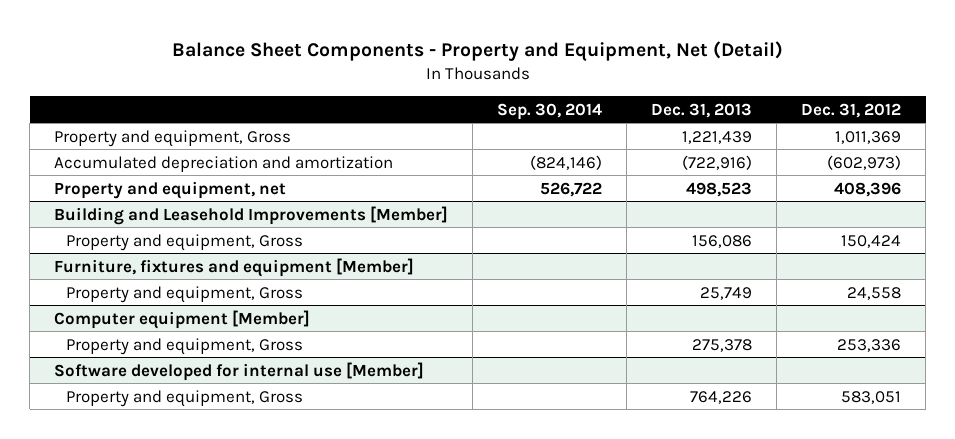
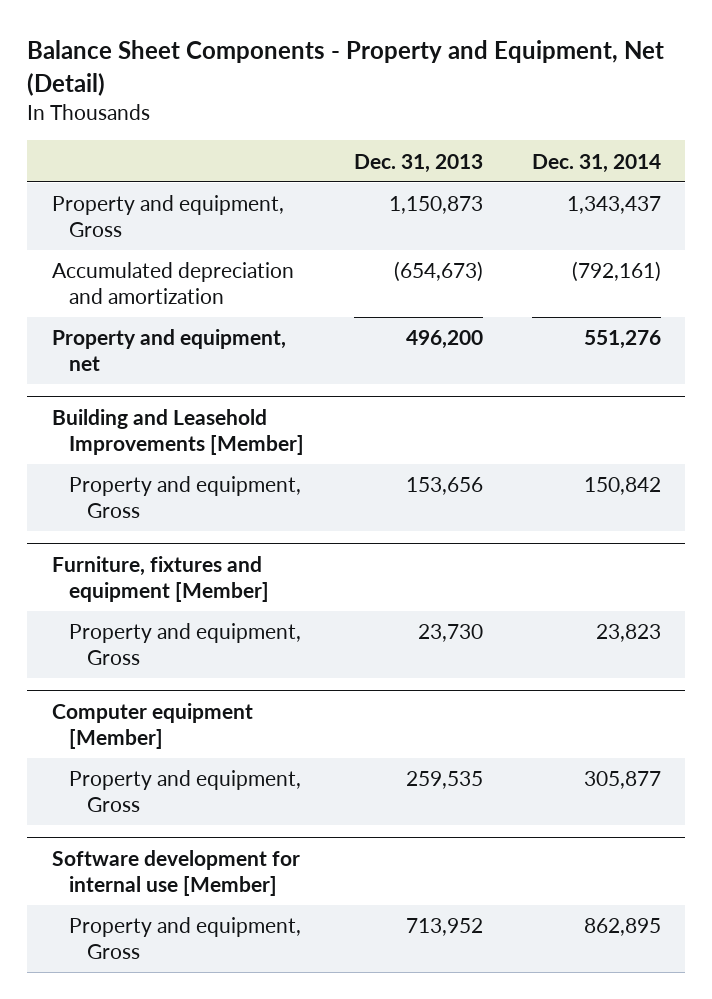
- | Sep. 30, 2014 | Dec. 31, 2013 | Dec. 31, 2012
+ | Dec. 31, 2013 | Dec. 31, 2014
- Property and equipment, Gross | | 1,221,439 | 1,011,369
- Accumulated depreciation and amortization | (824,146) | (722,916) | (602,973)
- Property and equipment, net | 526,722 | 498,523 | 408,396
+ Property and equipment, Gross | 1,150,873 | 1,343,437
+ Accumulated depreciation and amortization | (654,673) | (792,161)
+ Property and equipment, net | 496,200 | 551,276
@ Building and Leasehold Improvements [Member]
- Property and equipment, Gross | | 156,086 | 150,424
+ Property and equipment, Gross | 153,656 | 150,842
@ Furniture, fixtures and equipment [Member]
- Property and equipment, Gross | | 25,749 | 24,558
+ Property and equipment, Gross | 23,730 | 23,823
@ Computer equipment [Member]
- Property and equipment, Gross | | 275,378 | 253,336
- Software developed for internal use [Member]
- Property and equipment, Gross | | 764,226 | 583,051
@ Computer equipment [Member]
+ Property and equipment, Gross | 259,535 | 305,877
+ Software development for internal use [Member]
+ Property and equipment, Gross | 713,952 | 862,895

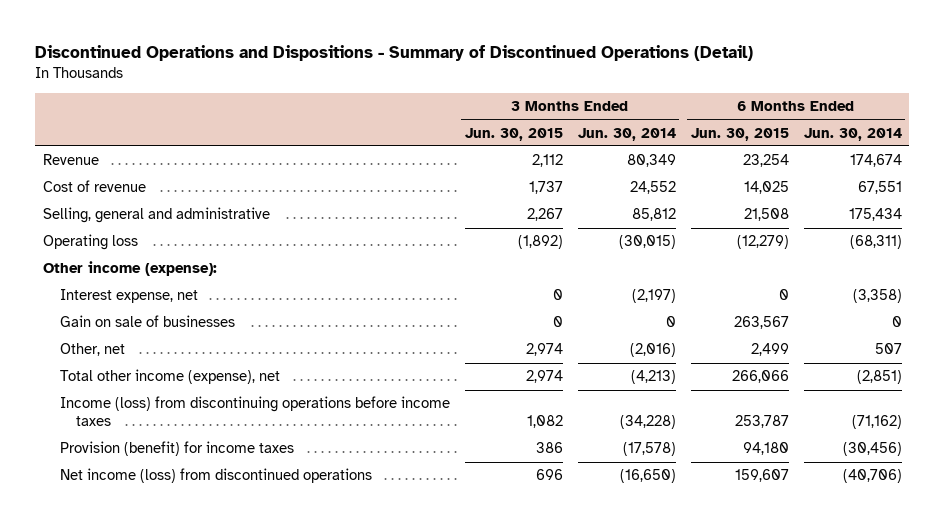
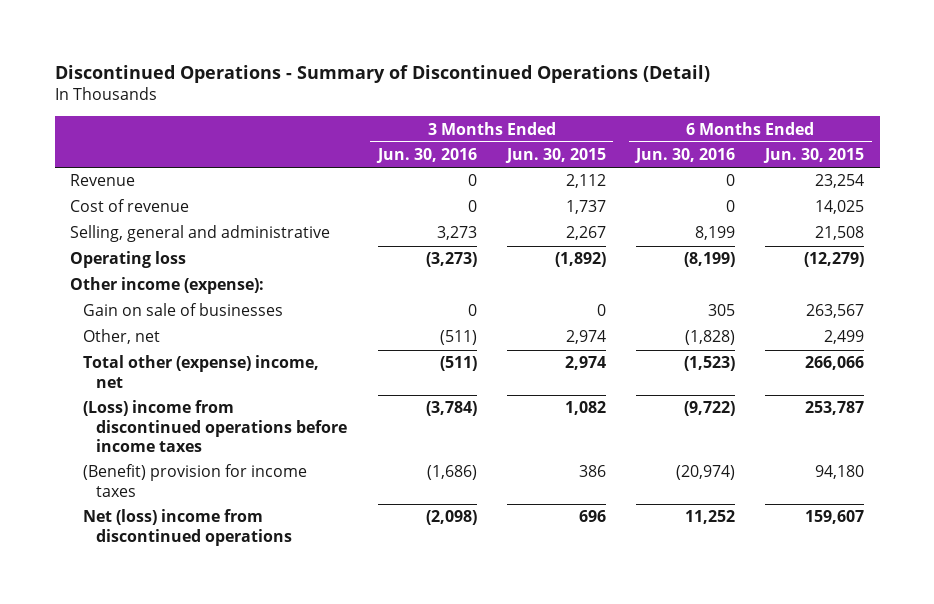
- Discontinued Operations and Dispositions - Summary of Discontinued Operations (Detail)
+ Discontinued Operations - Summary of Discontinued Operations (Detail)
- | 3 Months Ended Jun. 30, 2015 | 3 Months Ended Jun. 30, 2014 | 6 Months Ended Jun. 30, 2015 | 6 Months Ended Jun. 30, 2014
+ | 3 Months Ended Jun. 30, 2016 | 3 Months Ended Jun. 30, 2015 | 6 Months Ended Jun. 30, 2016 | 6 Months Ended Jun. 30, 2015
- Interest expense, net | 0 | (2,197) | 0 | (3,358)
- Total other income (expense), net | 2,974 | (4,213) | 266,066 | (2,851)
- Income (loss) from discontinuing operations before income taxes | 1,082 | (34,228) | 253,787 | (71,162)
- Provision (benefit) for income taxes | 386 | (17,578) | 94,180 | (30,456)
- Net income (loss) from discontinued operations | 696 | (16,650) | 159,607 | (40,706)
+ Total other (expense) income, net | (511) | 2,974 | (1,523) | 266,066
+ (Loss) income from discontinued operations before income taxes | (3,784) | 1,082 | (9,722) | 253,787
+ (Benefit) provision for income taxes | (1,686) | 386 | (20,974) | 94,180
+ Net (loss) income from discontinued operations | (2,098) | 696 | 11,252 | 159,607

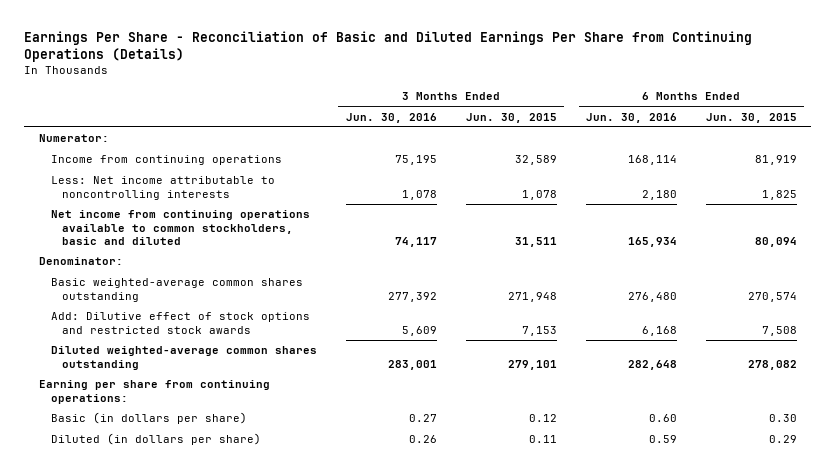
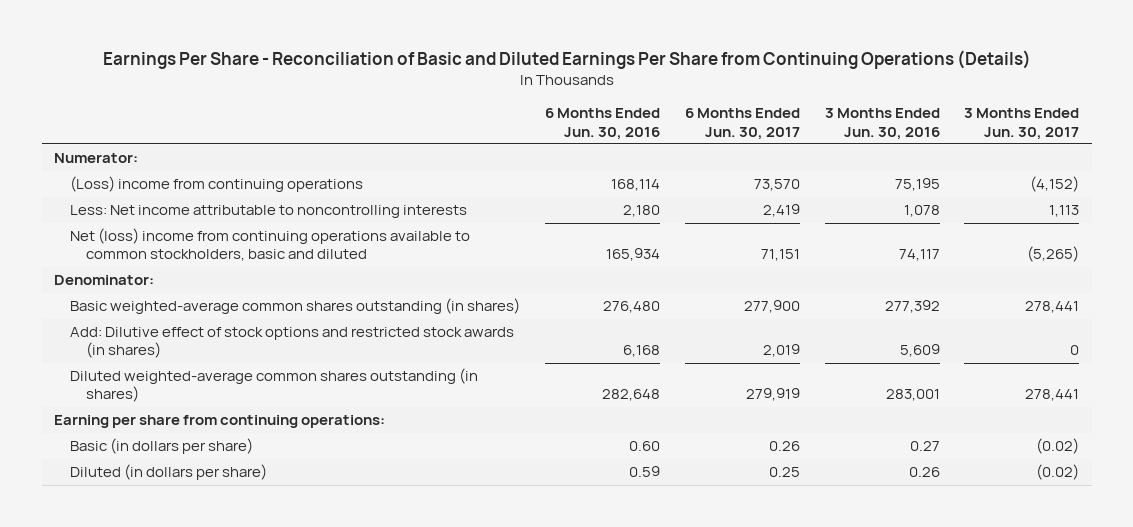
- | 3 Months Ended Jun. 30, 2016 | 3 Months Ended Jun. 30, 2015 | 6 Months Ended Jun. 30, 2016 | 6 Months Ended Jun. 30, 2015
+ | 6 Months Ended Jun. 30, 2016 | 6 Months Ended Jun. 30, 2017 | 3 Months Ended Jun. 30, 2016 | 3 Months Ended Jun. 30, 2017
- Income from continuing operations | 75,195 | 32,589 | 168,114 | 81,919
+ (Loss) income from continuing operations | 168,114 | 73,570 | 75,195 | (4,152)
- Net income from continuing operations available to common stockholders, basic and diluted | 74,117 | 31,511 | 165,934 | 80,094
+ Net (loss) income from continuing operations available to common stockholders, basic and diluted | 165,934 | 71,151 | 74,117 | (5,265)
- Basic weighted-average common shares outstanding | 277,392 | 271,948 | 276,480 | 270,574
- Add: Dilutive effect of stock options and restricted stock awards | 5,609 | 7,153 | 6,168 | 7,508
- Diluted weighted-average common shares outstanding | 283,001 | 279,101 | 282,648 | 278,082
+ Basic weighted-average common shares outstanding (in shares) | 276,480 | 277,900 | 277,392 | 278,441
+ Add: Dilutive effect of stock options and restricted stock awards (in shares) | 6,168 | 2,019 | 5,609 | 0
+ Diluted weighted-average common shares outstanding (in shares) | 282,648 | 279,919 | 283,001 | 278,441

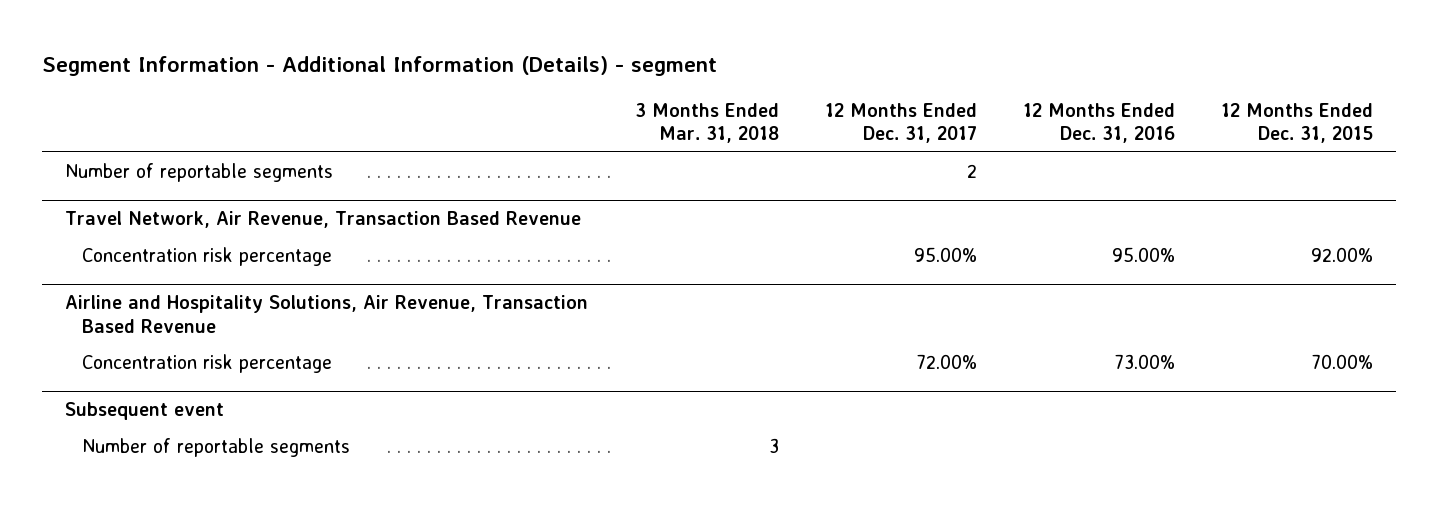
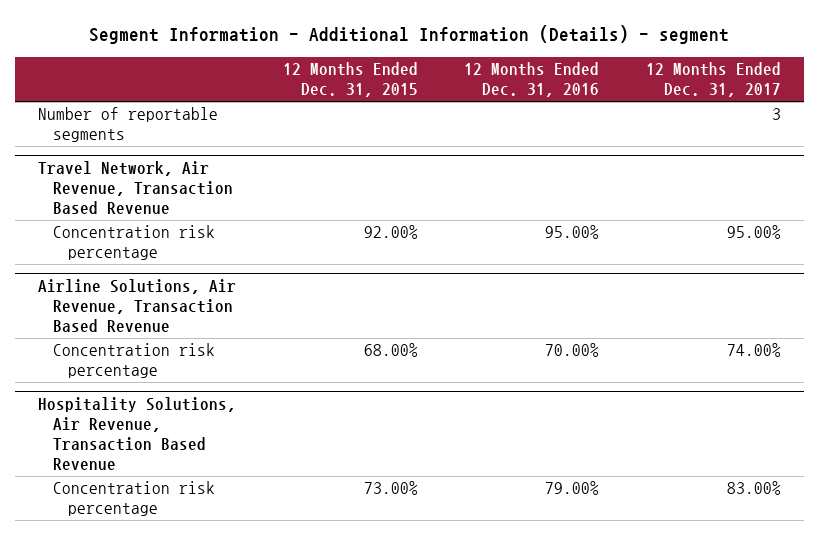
- | 3 Months Ended Mar. 31, 2018 | 12 Months Ended Dec. 31, 2017 | 12 Months Ended Dec. 31, 2016 | 12 Months Ended Dec. 31, 2015
+ | 12 Months Ended Dec. 31, 2015 | 12 Months Ended Dec. 31, 2016 | 12 Months Ended Dec. 31, 2017
- Number of reportable segments | | 2 | |
+ Number of reportable segments | | | 3
- Airline and Hospitality Solutions, Air Revenue, Transaction Based Revenue
- Concentration risk percentage | | 72.00% | 73.00% | 70.00%
- Subsequent event
- Number of reportable segments | 3 | | |
+ Airline Solutions, Air Revenue, Transaction Based Revenue
+ Concentration risk percentage | 68.00% | 70.00% | 74.00%
+ Hospitality Solutions, Air Revenue, Transaction Based Revenue
+ Concentration risk percentage | 73.00% | 79.00% | 83.00%

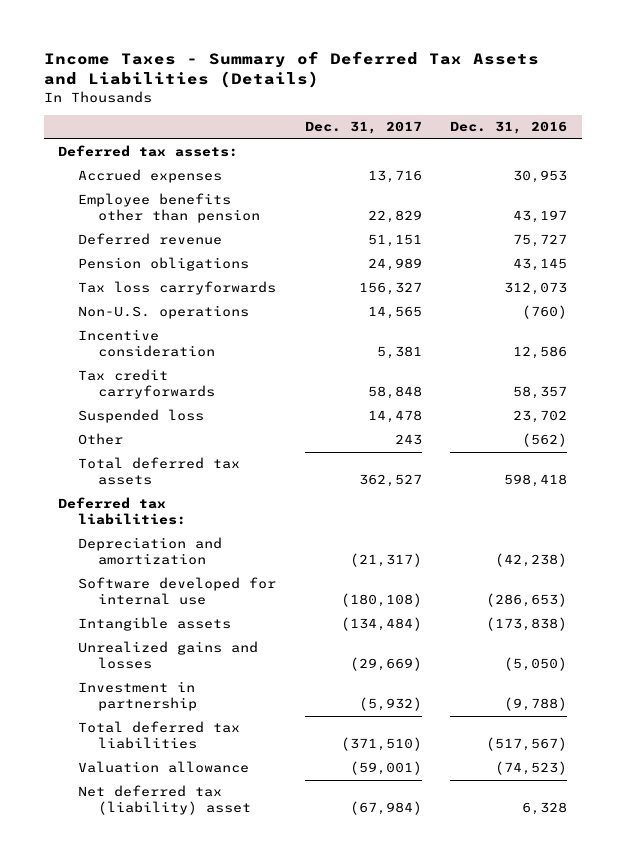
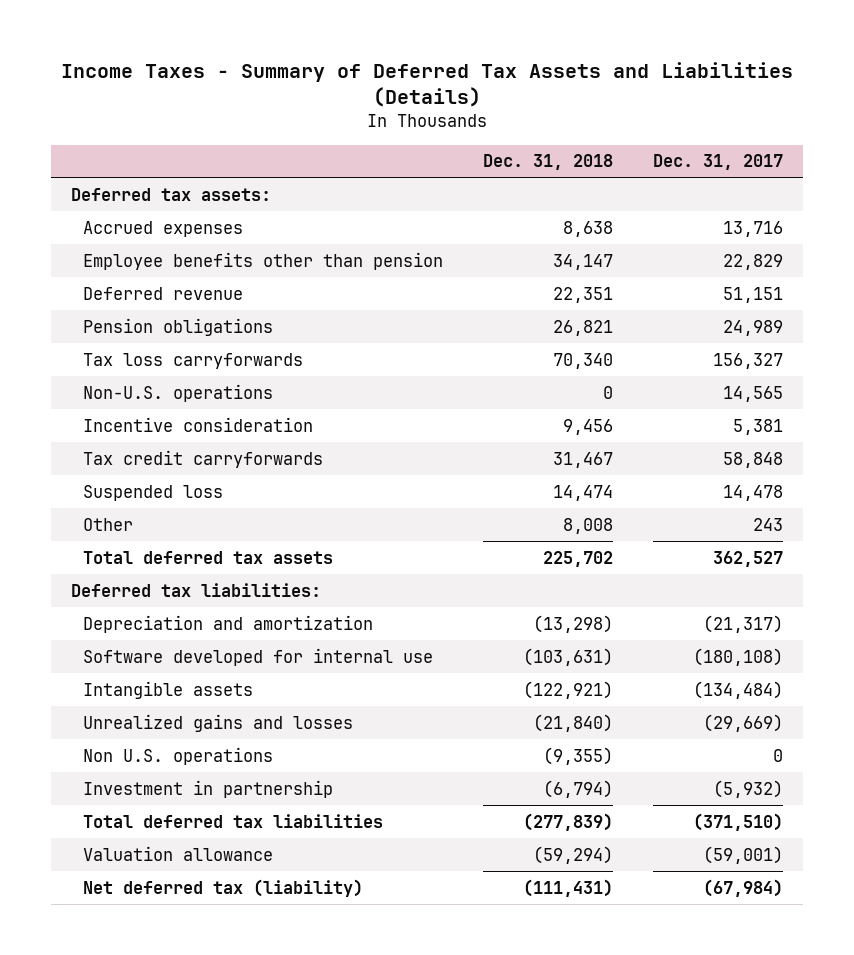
- | Dec. 31, 2017 | Dec. 31, 2016
+ | Dec. 31, 2018 | Dec. 31, 2017
+ Non U.S. operations | (9,355) | 0
- Net deferred tax (liability) asset | (67,984) | 6,328
+ Net deferred tax (liability) | (111,431) | (67,984)

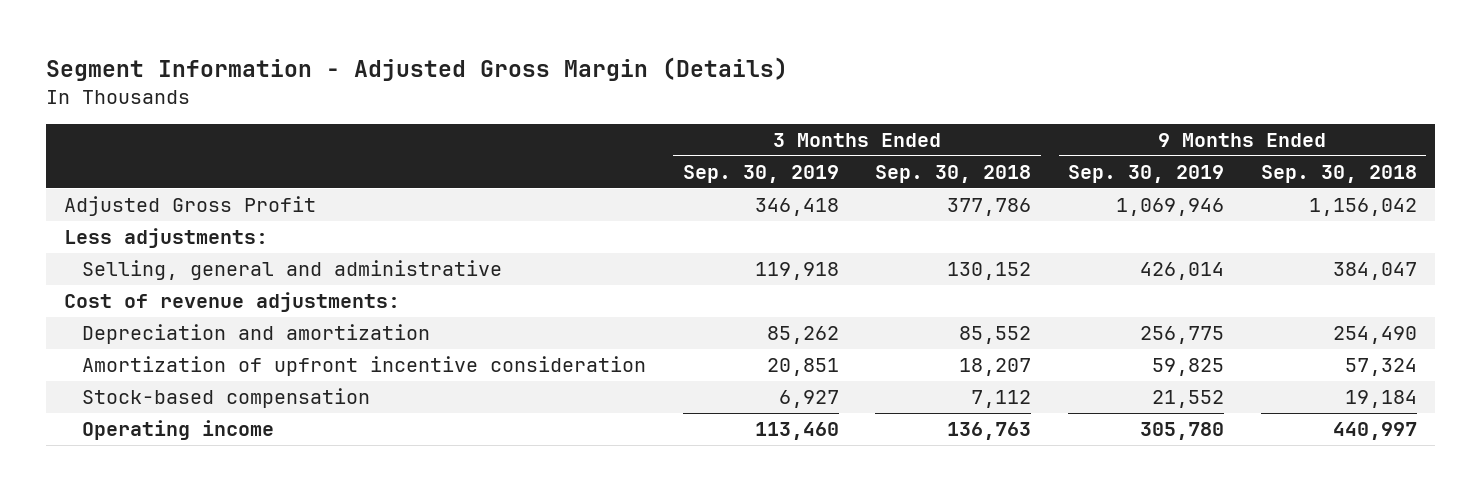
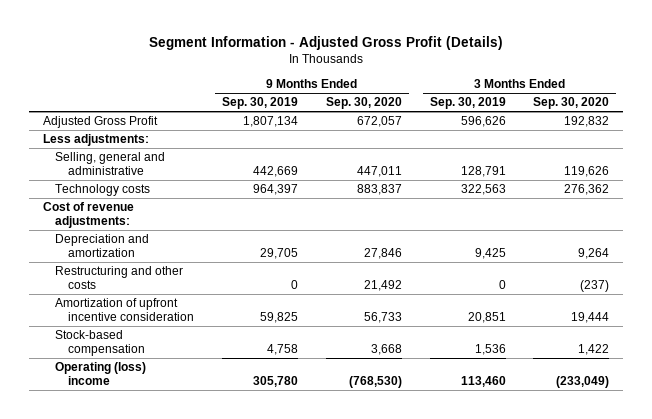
- Segment Information - Adjusted Gross Margin (Details)
+ Segment Information - Adjusted Gross Profit (Details)
- | 3 Months Ended Sep. 30, 2019 | 3 Months Ended Sep. 30, 2018 | 9 Months Ended Sep. 30, 2019 | 9 Months Ended Sep. 30, 2018
+ | 9 Months Ended Sep. 30, 2019 | 9 Months Ended Sep. 30, 2020 | 3 Months Ended Sep. 30, 2019 | 3 Months Ended Sep. 30, 2020
- Adjusted Gross Profit | 346,418 | 377,786 | 1,069,946 | 1,156,042
+ Adjusted Gross Profit | 1,807,134 | 672,057 | 596,626 | 192,832
- Selling, general and administrative | 119,918 | 130,152 | 426,014 | 384,047
+ Selling, general and administrative | 442,669 | 447,011 | 128,791 | 119,626
+ Technology costs | 964,397 | 883,837 | 322,563 | 276,362
- Depreciation and amortization | 85,262 | 85,552 | 256,775 | 254,490
+ Depreciation and amortization | 29,705 | 27,846 | 9,425 | 9,264
+ Restructuring and other costs | 0 | 21,492 | 0 | (237)
- Stock-based compensation | 6,927 | 7,112 | 21,552 | 19,184
- Operating income | 113,460 | 136,763 | 305,780 | 440,997
+ Stock-based compensation | 4,758 | 3,668 | 1,536 | 1,422
+ Operating (loss) income | 305,780 | (768,530) | 113,460 | (233,049)

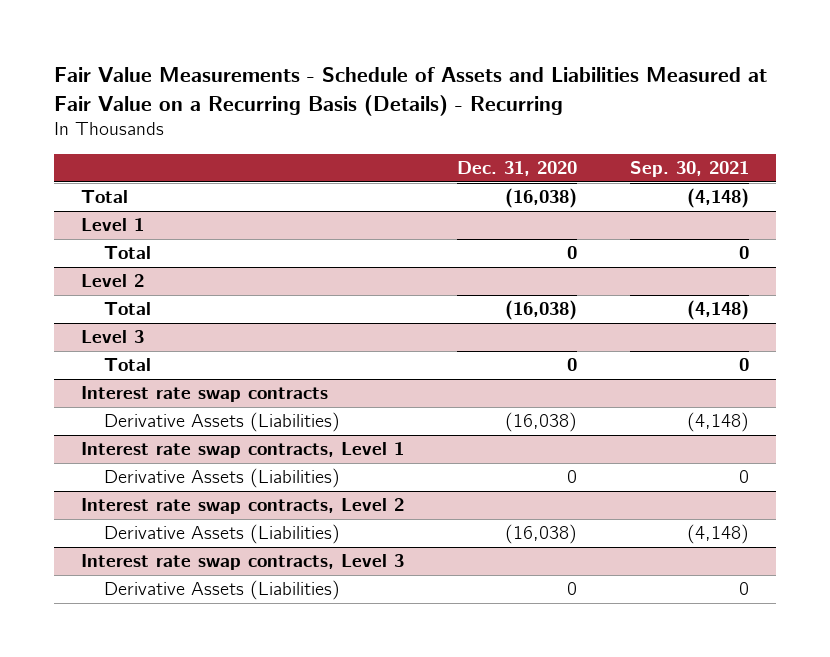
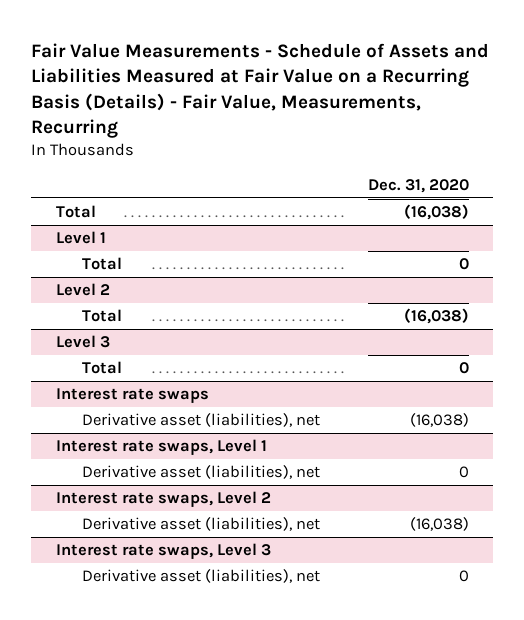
- Fair Value Measurements - Schedule of Assets and Liabilities Measured at Fair Value on a Recurring Basis (Details) - Recurring
+ Fair Value Measurements - Schedule of Assets and Liabilities Measured at Fair Value on a Recurring Basis (Details) - Fair Value, Measurements, Recurring
- | Dec. 31, 2020 | Sep. 30, 2021
+ | Dec. 31, 2020
- Interest rate swap contracts
- Derivative Assets (Liabilities) | (16,038) | (4,148)
- Interest rate swap contracts, Level 1
- Derivative Assets (Liabilities) | 0 | 0
- Interest rate swap contracts, Level 2
- Derivative Assets (Liabilities) | (16,038) | (4,148)
- Interest rate swap contracts, Level 3
- Derivative Assets (Liabilities) | 0 | 0
+ Interest rate swaps
+ Derivative asset (liabilities), net | (16,038)
+ Interest rate swaps, Level 1
+ Derivative asset (liabilities), net | 0
+ Interest rate swaps, Level 2
+ Derivative asset (liabilities), net | (16,038)
+ Interest rate swaps, Level 3
+ Derivative asset (liabilities), net | 0

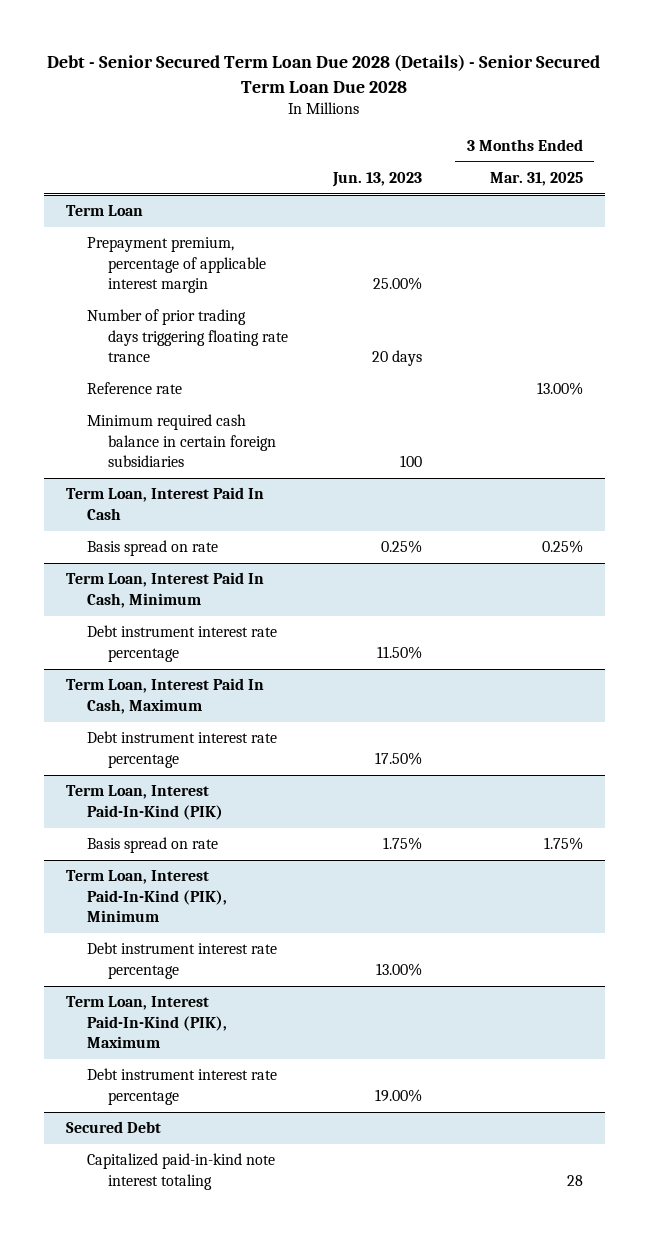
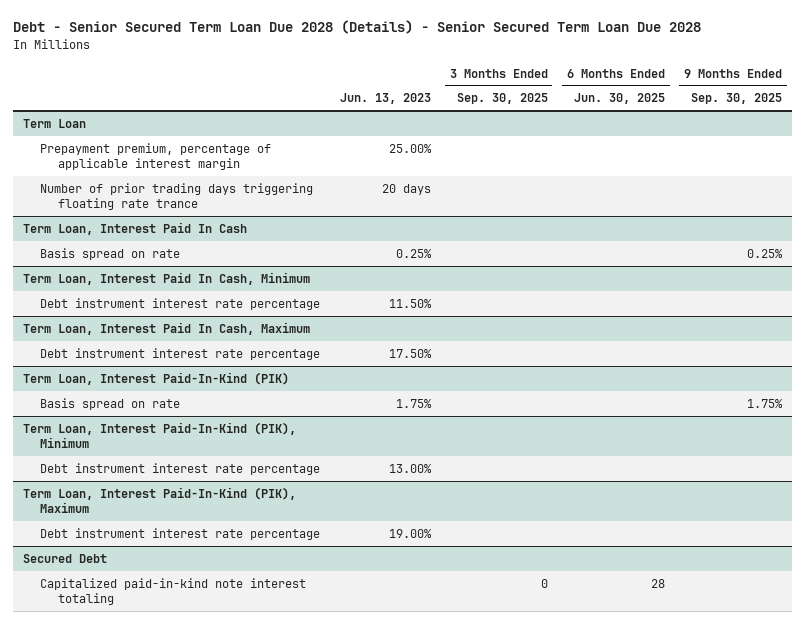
- | Jun. 13, 2023 | 3 Months Ended Mar. 31, 2025
+ | Jun. 13, 2023 | 3 Months Ended Sep. 30, 2025 | 6 Months Ended Jun. 30, 2025 | 9 Months Ended Sep. 30, 2025
@ Term Loan
- Reference rate | | 13.00%
- Minimum required cash balance in certain foreign subsidiaries | 100 |

